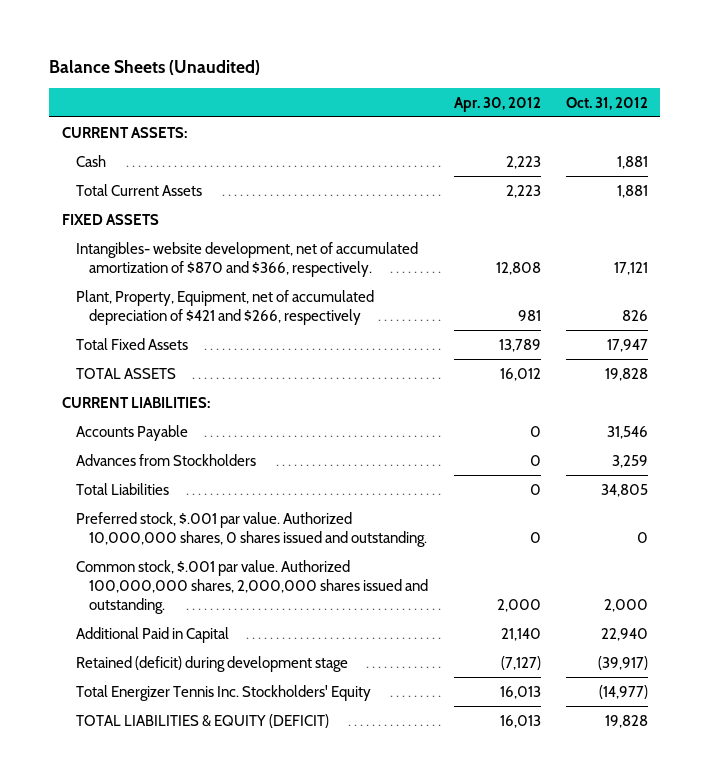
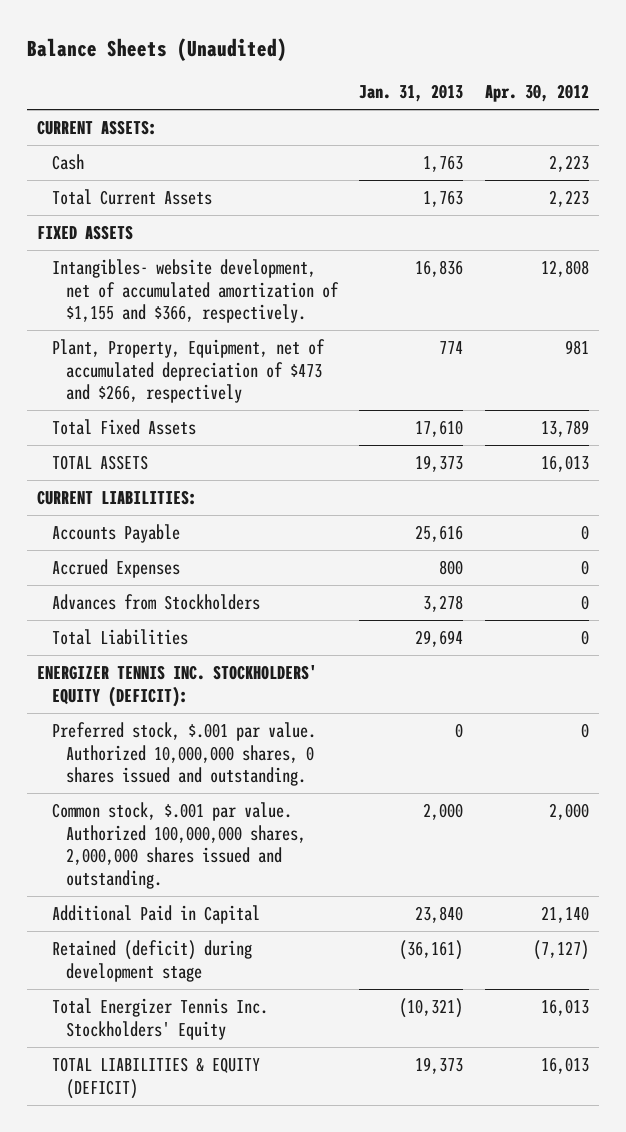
- | Apr. 30, 2012 | Oct. 31, 2012
+ | Jan. 31, 2013 | Apr. 30, 2012
- Intangibles- website development, net of accumulated amortization of $870 and $366, respectively. | 12,808 | 17,121
- Plant, Property, Equipment, net of accumulated depreciation of $421 and $266, respectively | 981 | 826
+ Intangibles- website development, net of accumulated amortization of $1,155 and $366, respectively. | 16,836 | 12,808
+ Plant, Property, Equipment, net of accumulated depreciation of $473 and $266, respectively | 774 | 981
- TOTAL ASSETS | 16,012 | 19,828
+ TOTAL ASSETS | 19,373 | 16,013
+ Accrued Expenses | 800 | 0
+ ENERGIZER TENNIS INC. STOCKHOLDERS' EQUITY (DEFICIT):

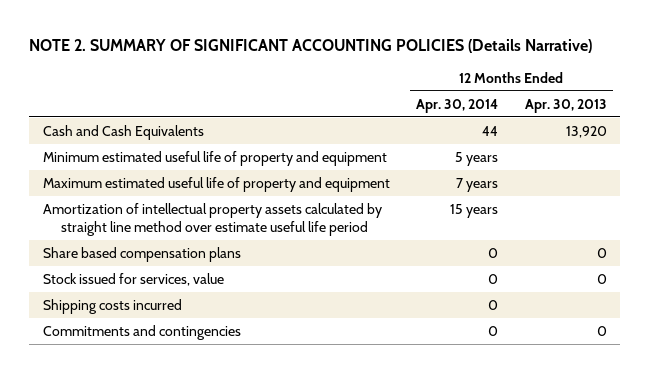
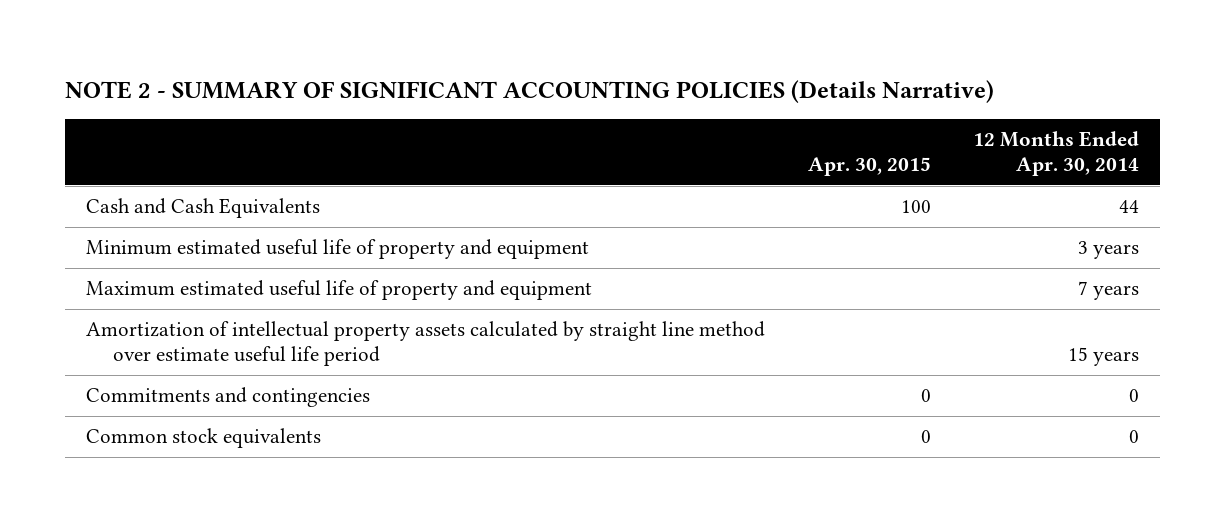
- NOTE 2. SUMMARY OF SIGNIFICANT ACCOUNTING POLICIES (Details Narrative)
+ NOTE 2 - SUMMARY OF SIGNIFICANT ACCOUNTING POLICIES (Details Narrative)
- | 12 Months Ended Apr. 30, 2014 | 12 Months Ended Apr. 30, 2013
+ | Apr. 30, 2015 | 12 Months Ended Apr. 30, 2014
- Minimum estimated useful life of property and equipment | 5 years |
+ Minimum estimated useful life of property and equipment | | 3 years
- Share based compensation plans | 0 | 0
- Stock issued for services, value | 0 | 0
- Shipping costs incurred | 0 |
+ Common stock equivalents | 0 | 0

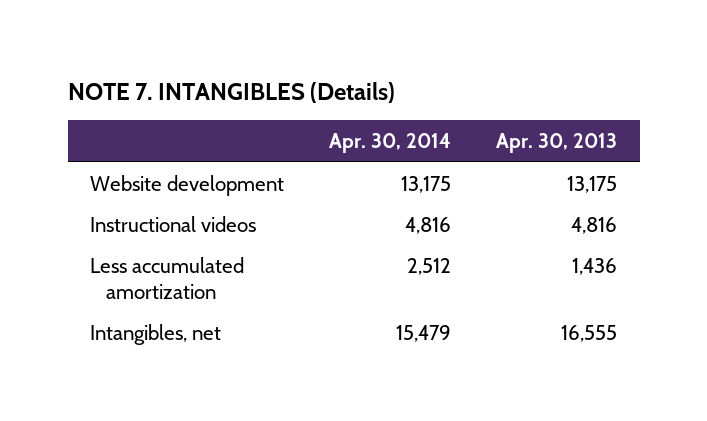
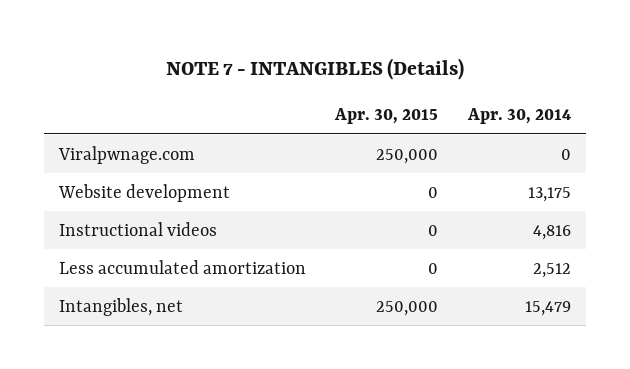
- NOTE 7. INTANGIBLES (Details)
+ NOTE 7 - INTANGIBLES (Details)
- | Apr. 30, 2014 | Apr. 30, 2013
+ | Apr. 30, 2015 | Apr. 30, 2014
+ Viralpwnage.com | 250,000 | 0

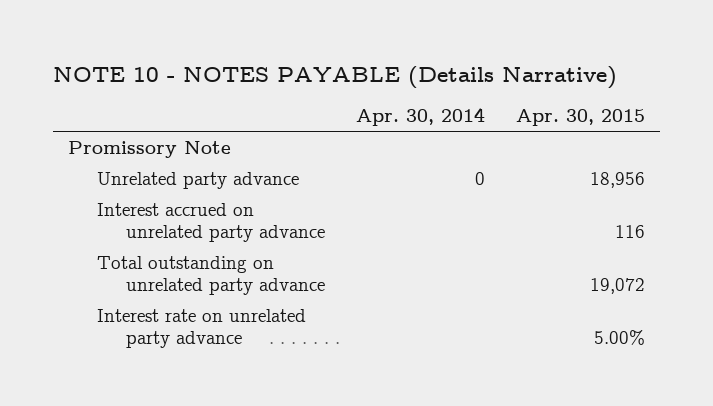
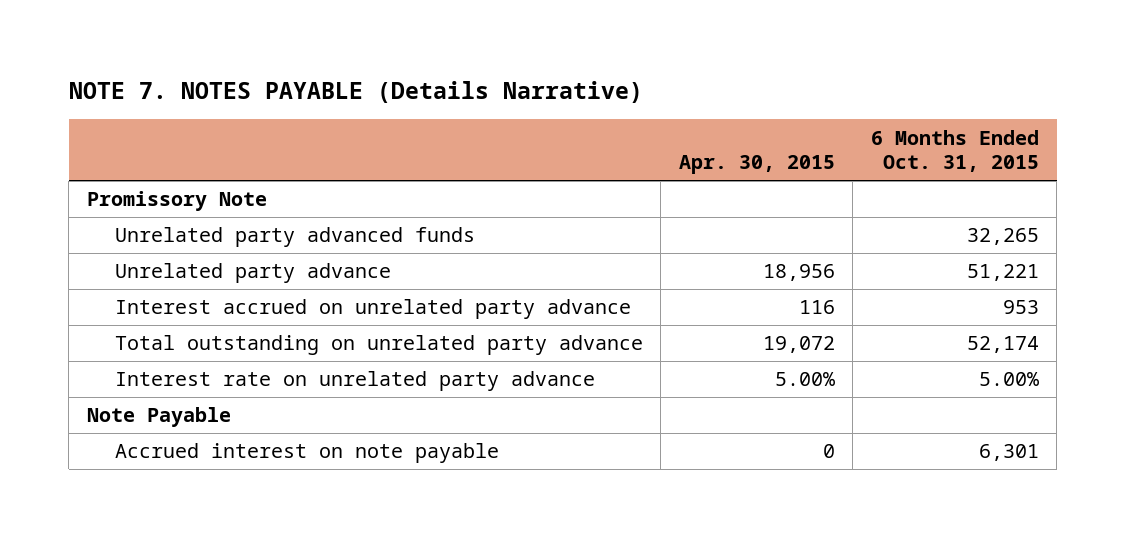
- NOTE 10 - NOTES PAYABLE (Details Narrative)
+ NOTE 7. NOTES PAYABLE (Details Narrative)
- | Apr. 30, 2014 | Apr. 30, 2015
+ | Apr. 30, 2015 | 6 Months Ended Oct. 31, 2015
+ Unrelated party advanced funds | | 32,265
+ Note Payable
+ Accrued interest on note payable | 0 | 6,301

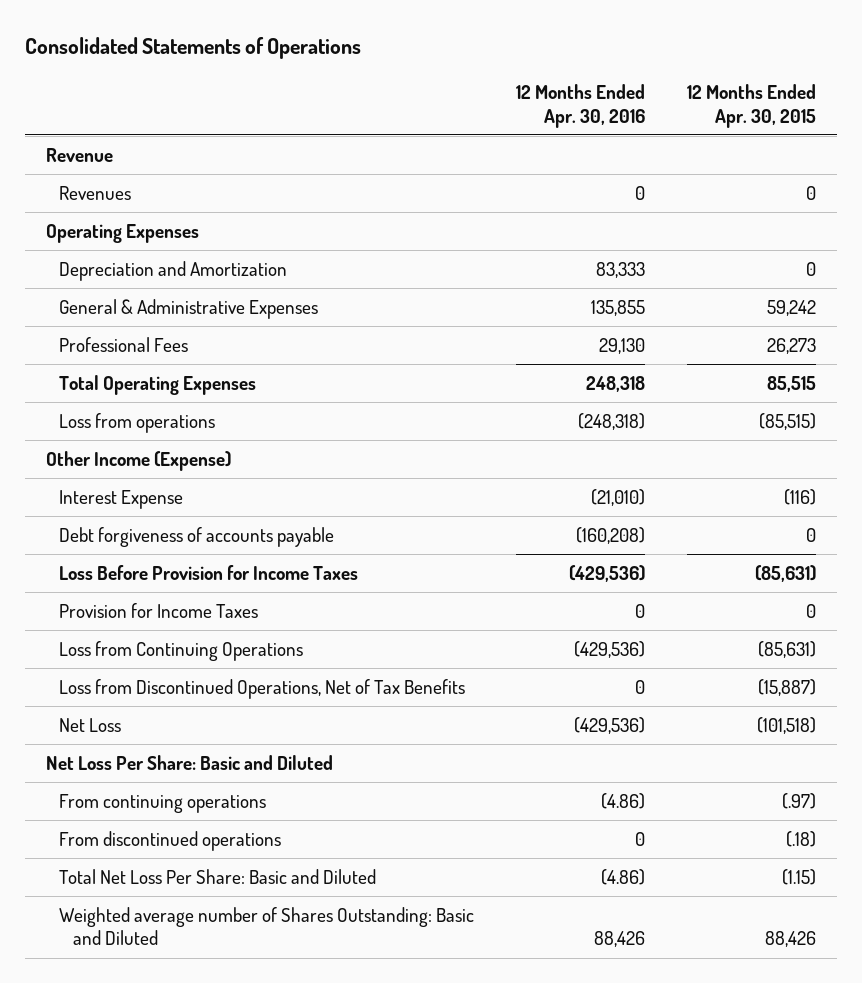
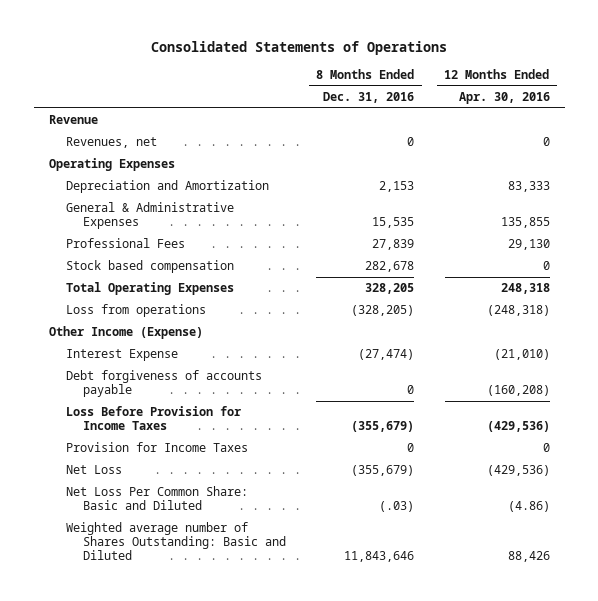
- | 12 Months Ended Apr. 30, 2016 | 12 Months Ended Apr. 30, 2015
+ | 8 Months Ended Dec. 31, 2016 | 12 Months Ended Apr. 30, 2016
- Revenues | 0 | 0
+ Revenues, net | 0 | 0
+ Stock based compensation | 282,678 | 0
- Loss from Continuing Operations | (429,536) | (85,631)
- Loss from Discontinued Operations, Net of Tax Benefits | 0 | (15,887)
- Net Loss Per Share: Basic and Diluted
- From continuing operations | (4.86) | (.97)
- From discontinued operations | 0 | (.18)
- Total Net Loss Per Share: Basic and Diluted | (4.86) | (1.15)
+ Net Loss Per Common Share: Basic and Diluted | (.03) | (4.86)

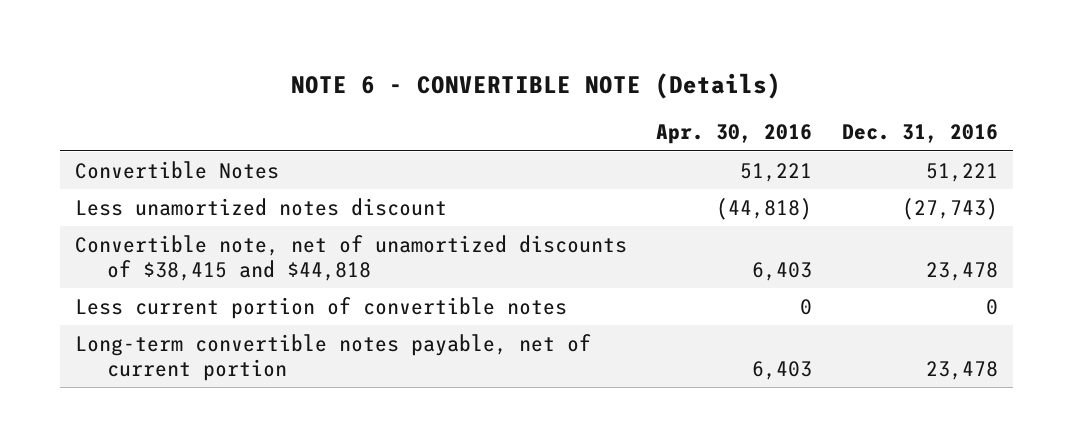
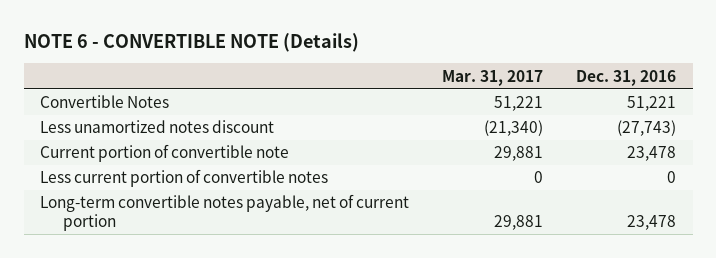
- | Apr. 30, 2016 | Dec. 31, 2016
+ | Mar. 31, 2017 | Dec. 31, 2016
- Convertible note, net of unamortized discounts of $38,415 and $44,818 | 6,403 | 23,478
+ Current portion of convertible note | 29,881 | 23,478

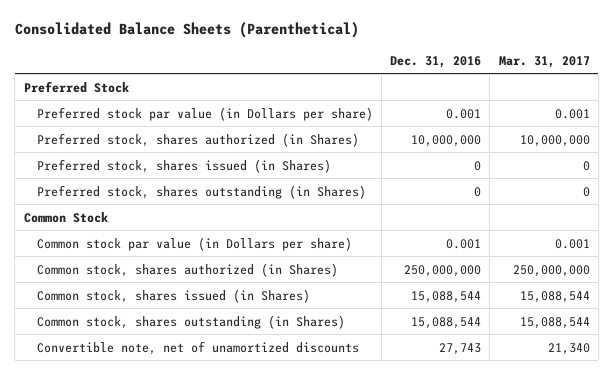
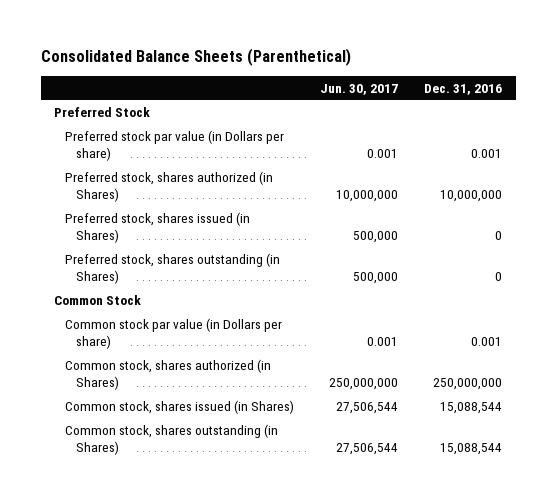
- | Dec. 31, 2016 | Mar. 31, 2017
+ | Jun. 30, 2017 | Dec. 31, 2016
- Convertible note, net of unamortized discounts | 27,743 | 21,340

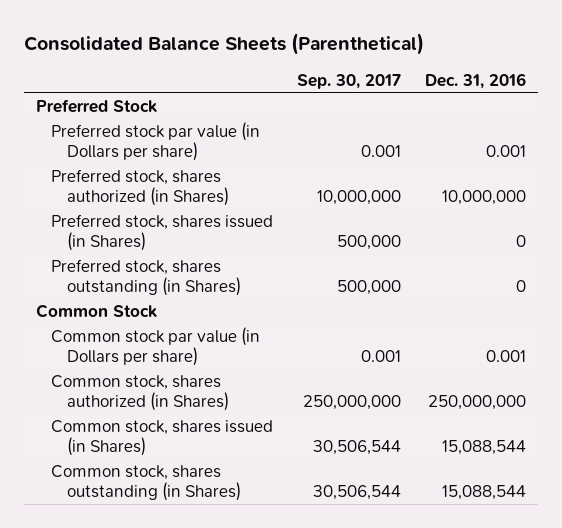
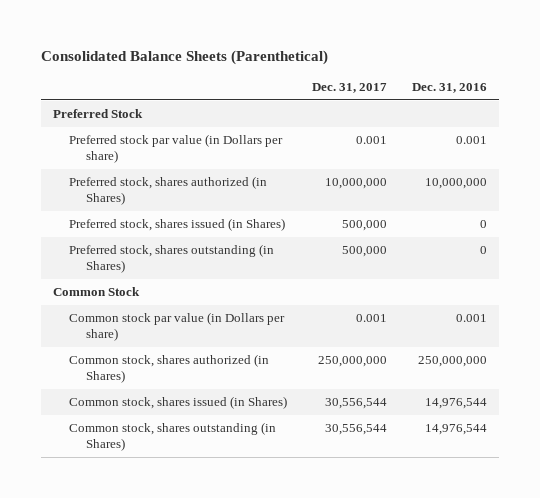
- | Sep. 30, 2017 | Dec. 31, 2016
+ | Dec. 31, 2017 | Dec. 31, 2016
- Common stock, shares issued (in Shares) | 30,506,544 | 15,088,544
- Common stock, shares outstanding (in Shares) | 30,506,544 | 15,088,544
+ Common stock, shares issued (in Shares) | 30,556,544 | 14,976,544
+ Common stock, shares outstanding (in Shares) | 30,556,544 | 14,976,544

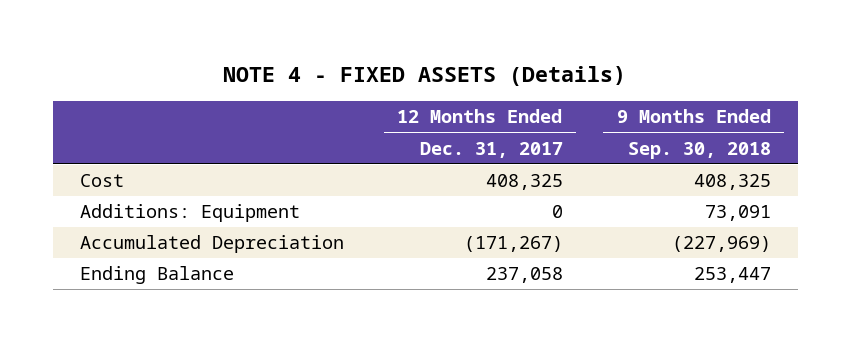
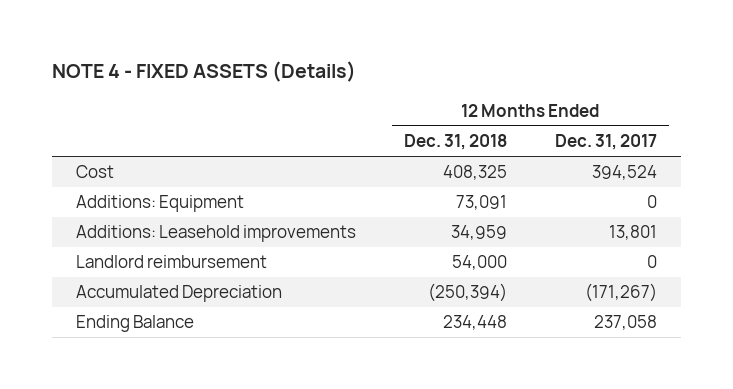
- | 12 Months Ended Dec. 31, 2017 | 9 Months Ended Sep. 30, 2018
+ | 12 Months Ended Dec. 31, 2018 | 12 Months Ended Dec. 31, 2017
- Cost | 408,325 | 408,325
+ Cost | 408,325 | 394,524
+ Additions: Leasehold improvements | 34,959 | 13,801
+ Landlord reimbursement | 54,000 | 0

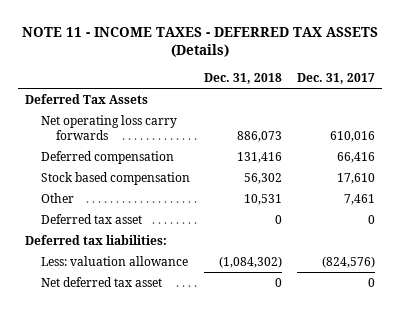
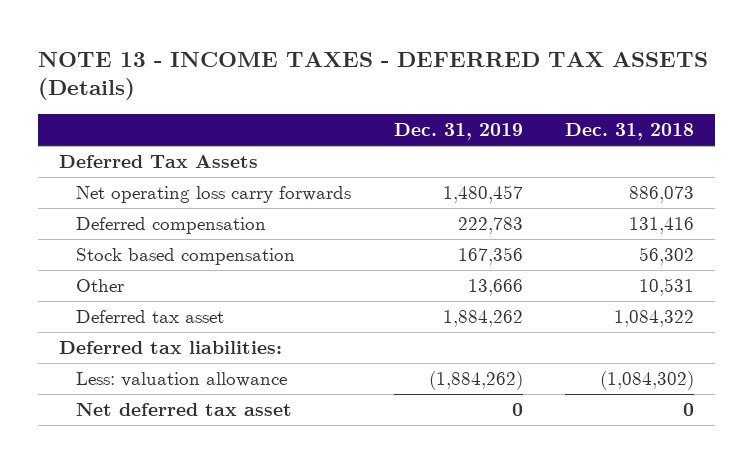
- NOTE 11 - INCOME TAXES - DEFERRED TAX ASSETS (Details)
+ NOTE 13 - INCOME TAXES - DEFERRED TAX ASSETS (Details)
- | Dec. 31, 2018 | Dec. 31, 2017
+ | Dec. 31, 2019 | Dec. 31, 2018
- Deferred tax asset | 0 | 0
+ Deferred tax asset | 1,884,262 | 1,084,322

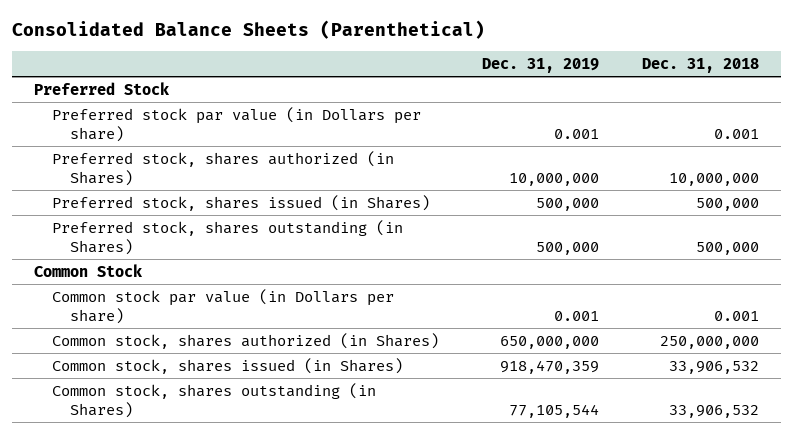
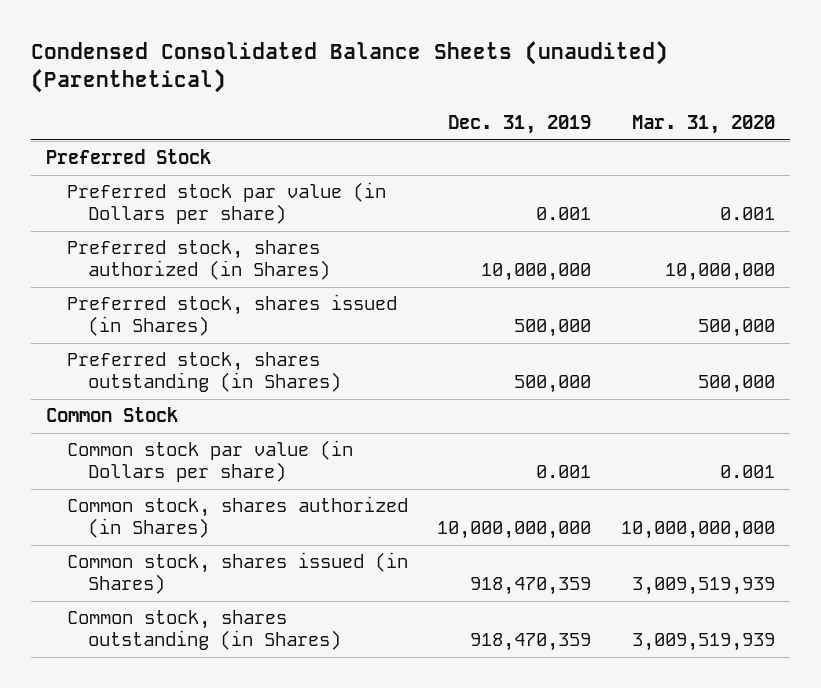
- Consolidated Balance Sheets (Parenthetical)
+ Condensed Consolidated Balance Sheets (unaudited) (Parenthetical)
- | Dec. 31, 2019 | Dec. 31, 2018
+ | Dec. 31, 2019 | Mar. 31, 2020
- Common stock, shares authorized (in Shares) | 650,000,000 | 250,000,000
+ Common stock, shares authorized (in Shares) | 10,000,000,000 | 10,000,000,000
- Common stock, shares outstanding (in Shares) | 77,105,544 | 33,906,532
+ Common stock, shares outstanding (in Shares) | 918,470,359 | 3,009,519,939

